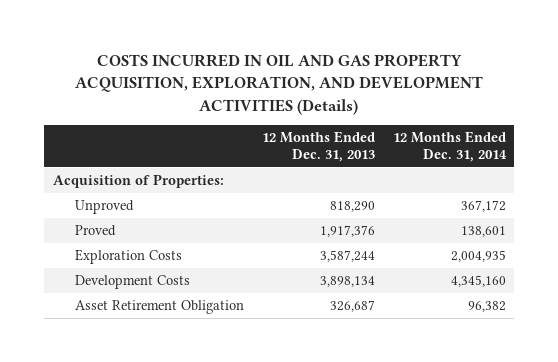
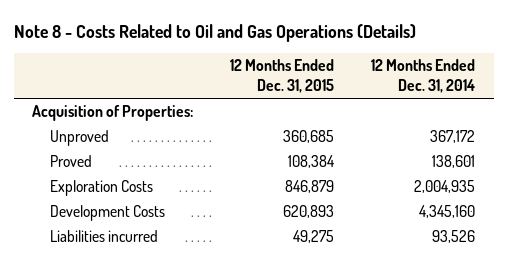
- COSTS INCURRED IN OIL AND GAS PROPERTY ACQUISITION, EXPLORATION, AND DEVELOPMENT ACTIVITIES (Details)
+ Note 8 - Costs Related to Oil and Gas Operations (Details)
- | 12 Months Ended Dec. 31, 2013 | 12 Months Ended Dec. 31, 2014
+ | 12 Months Ended Dec. 31, 2015 | 12 Months Ended Dec. 31, 2014
- Asset Retirement Obligation | 326,687 | 96,382
+ Liabilities incurred | 49,275 | 93,526

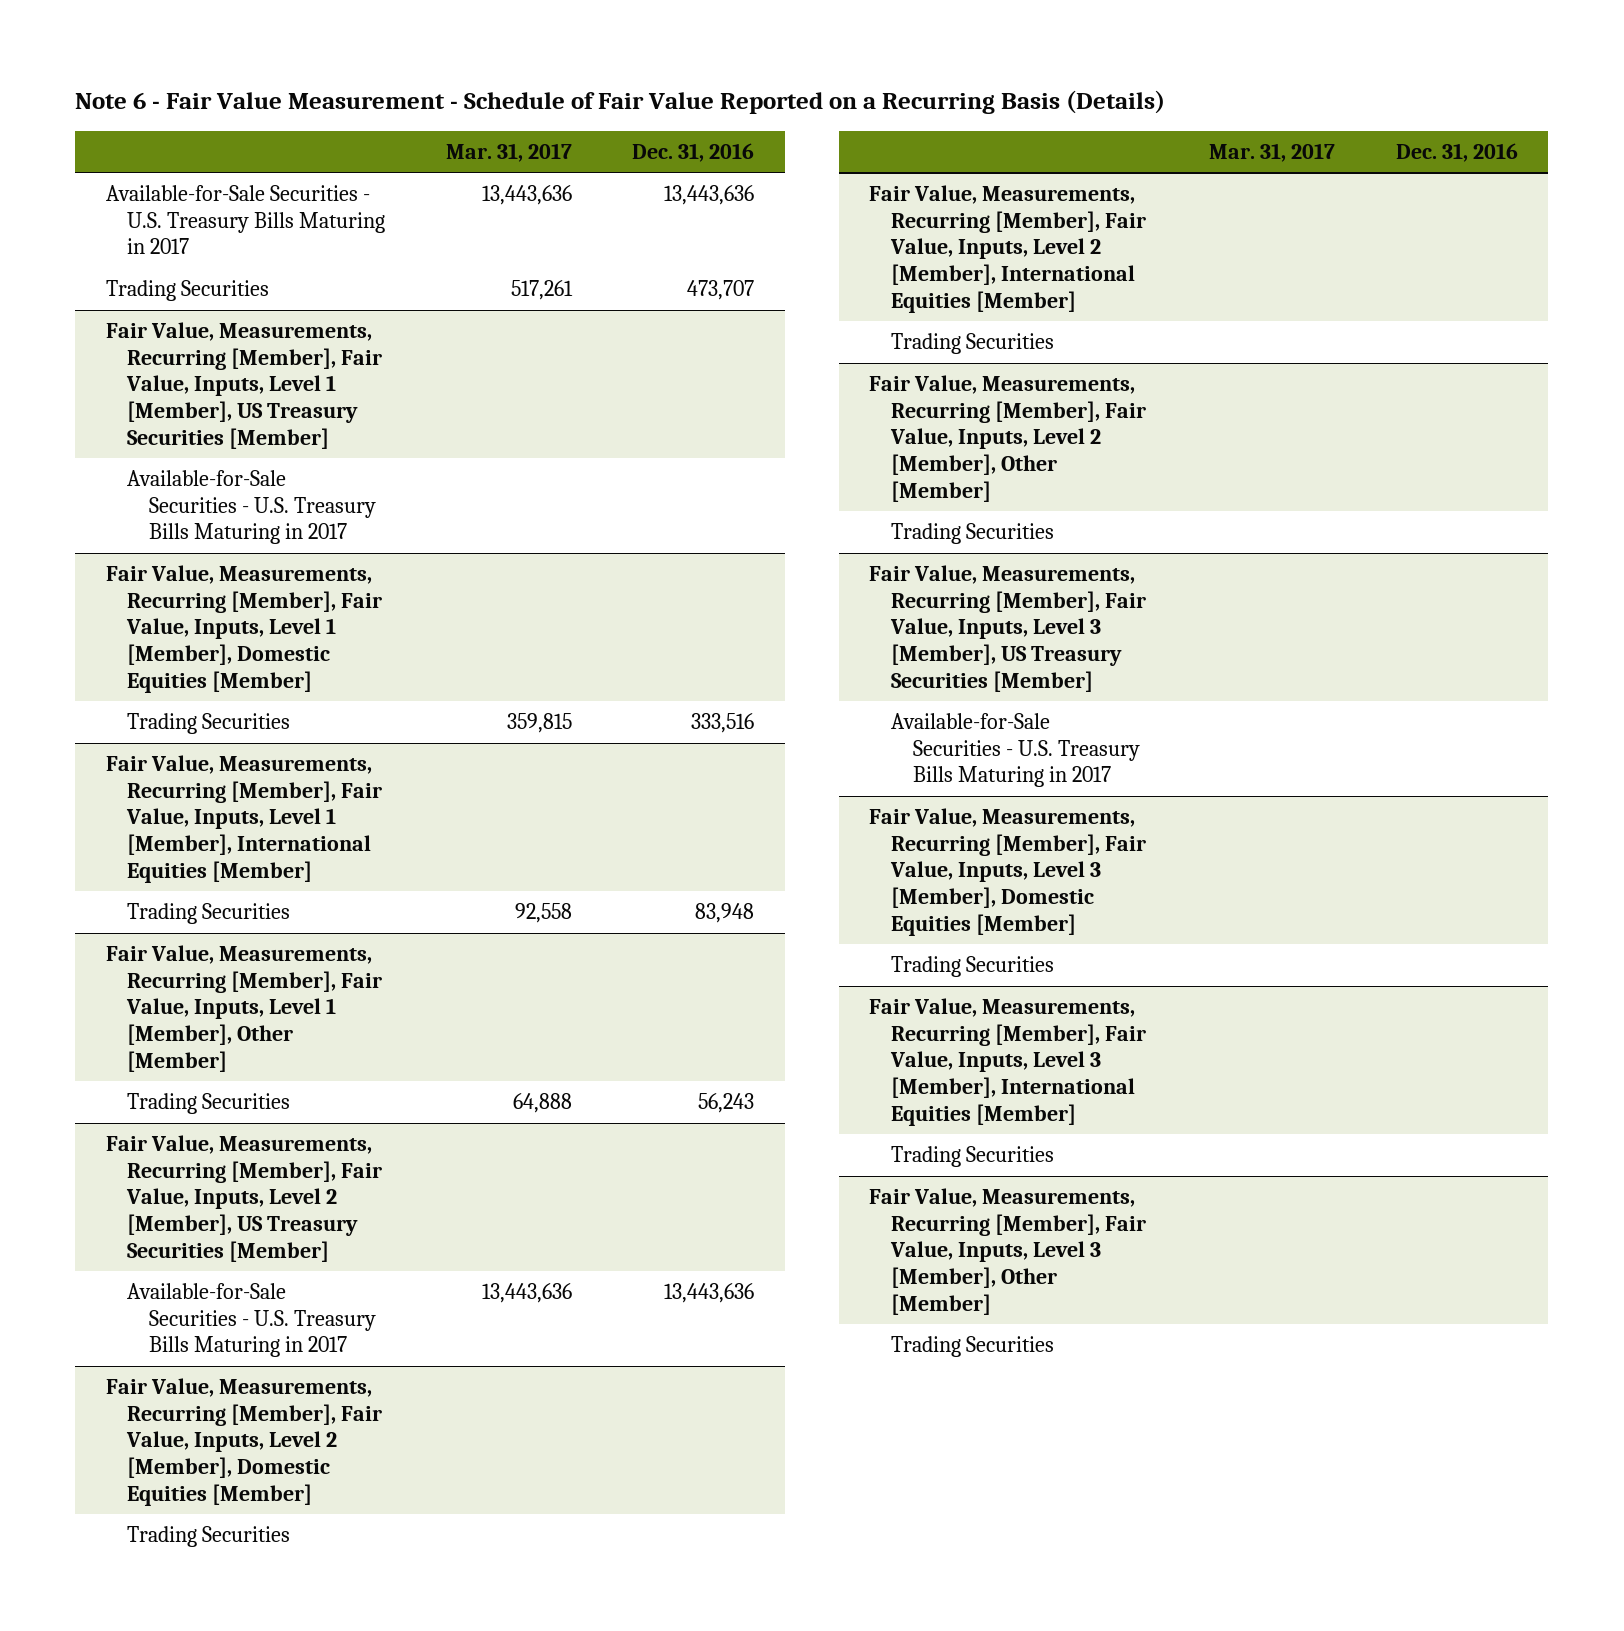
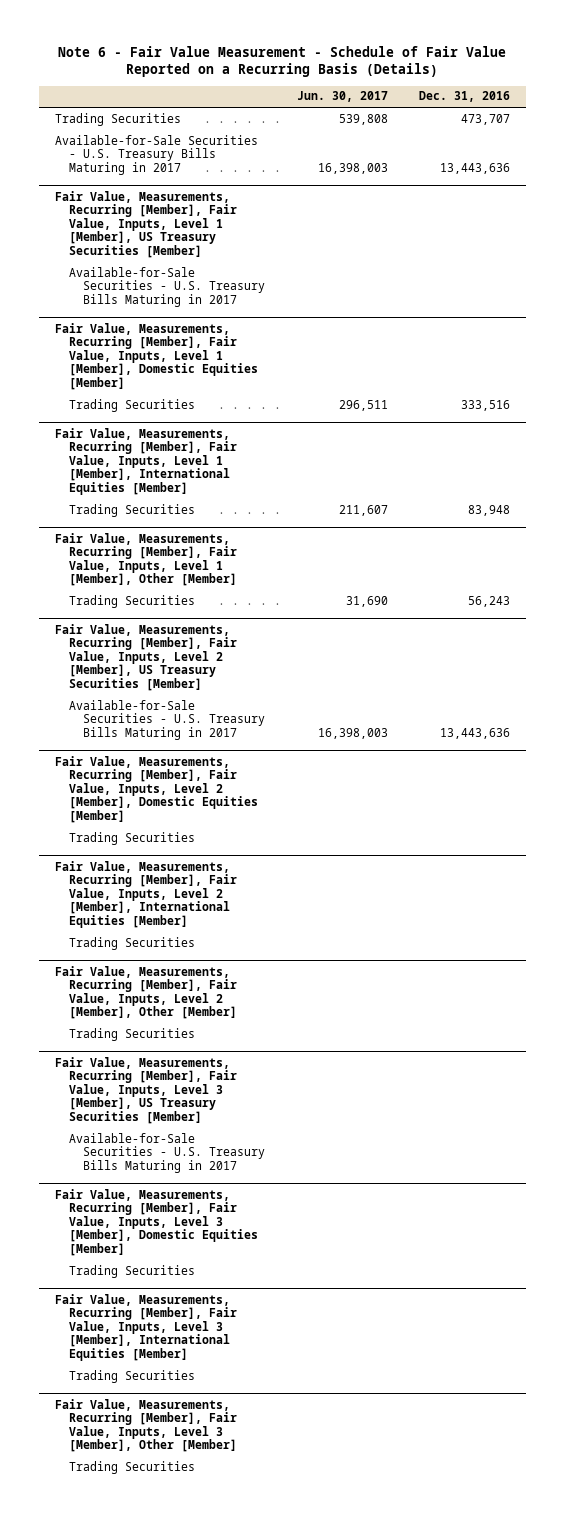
- | Mar. 31, 2017 | Dec. 31, 2016
+ | Jun. 30, 2017 | Dec. 31, 2016
moved down: Available-for-Sale Securities - U.S. Treasury Bills Maturing in 2017 | 16,398,003 | 13,443,636

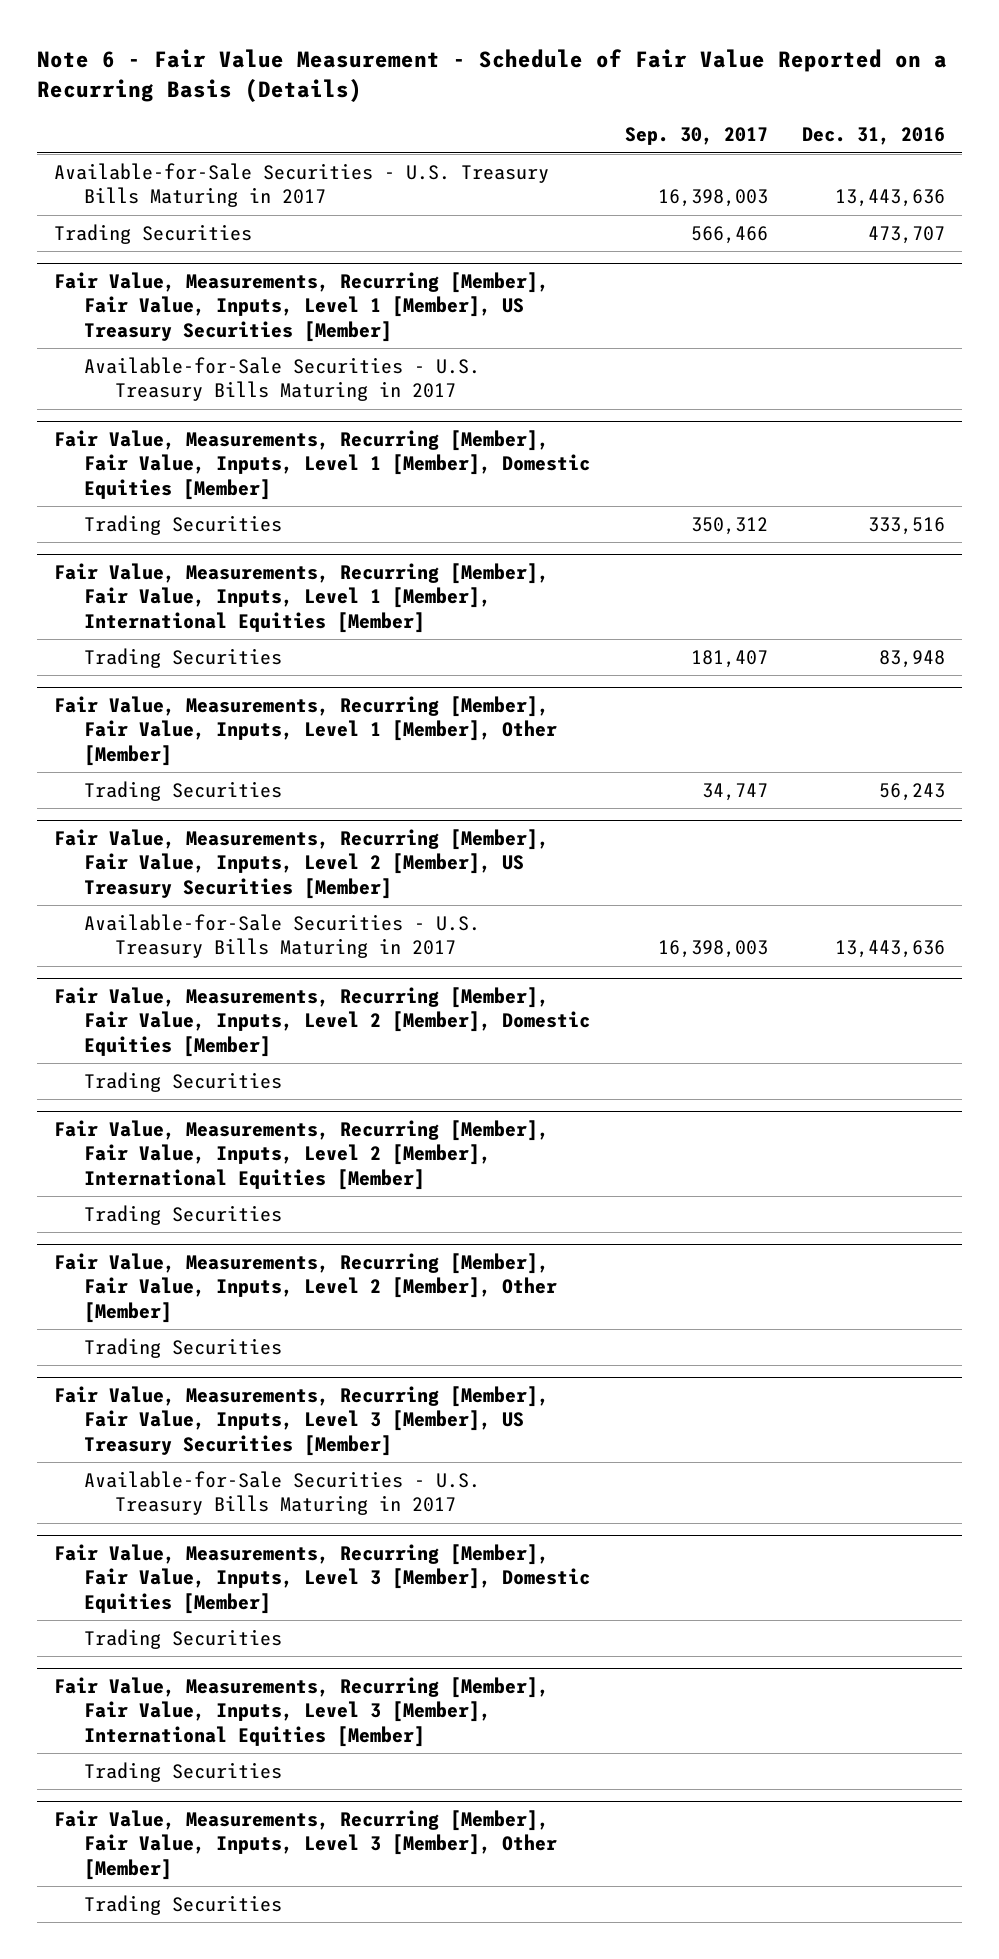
- | Jun. 30, 2017 | Dec. 31, 2016
+ | Sep. 30, 2017 | Dec. 31, 2016
moved down: Trading Securities | 566,466 | 473,707

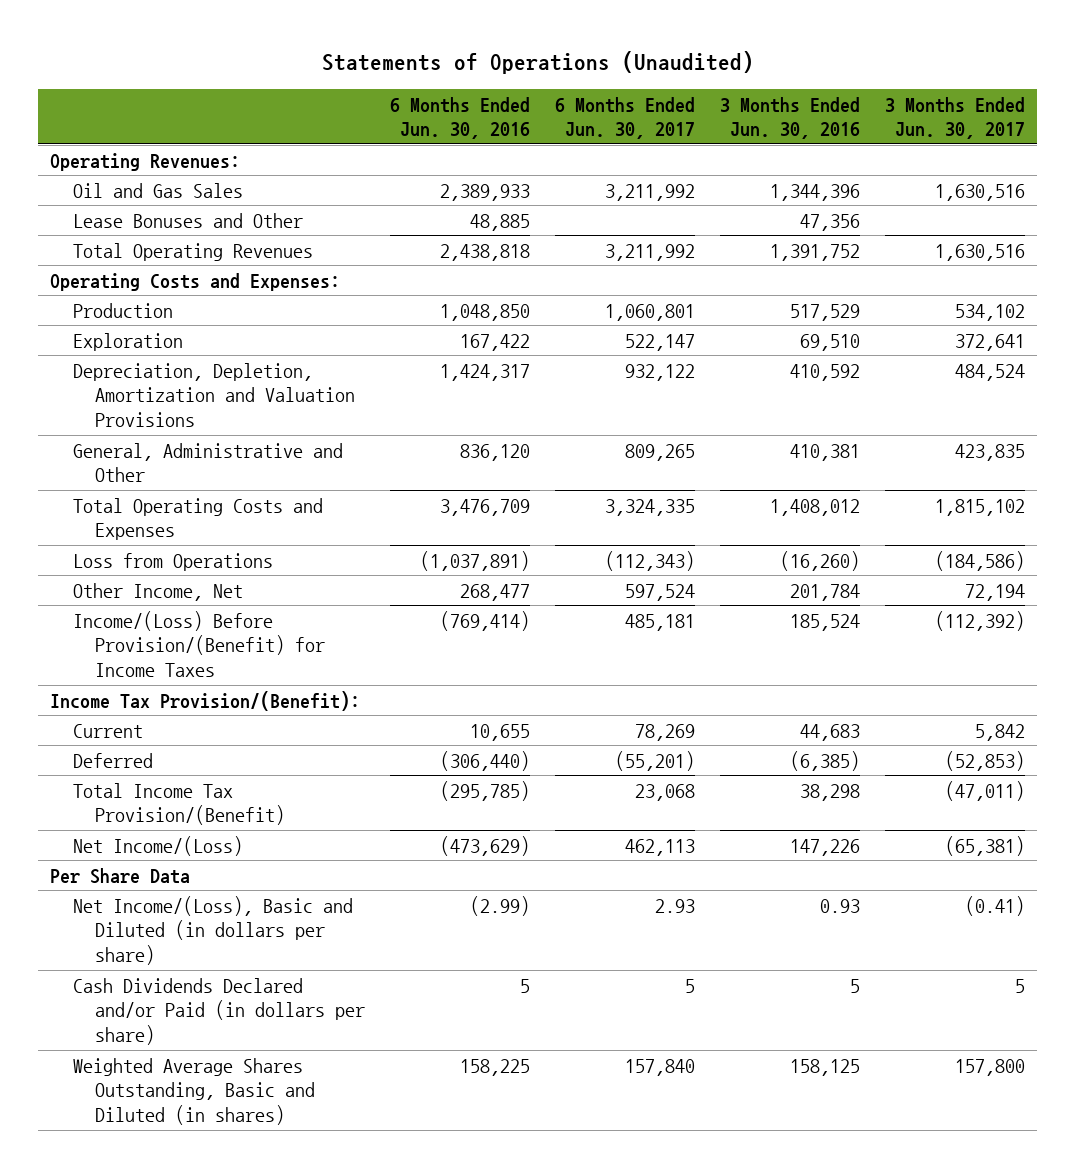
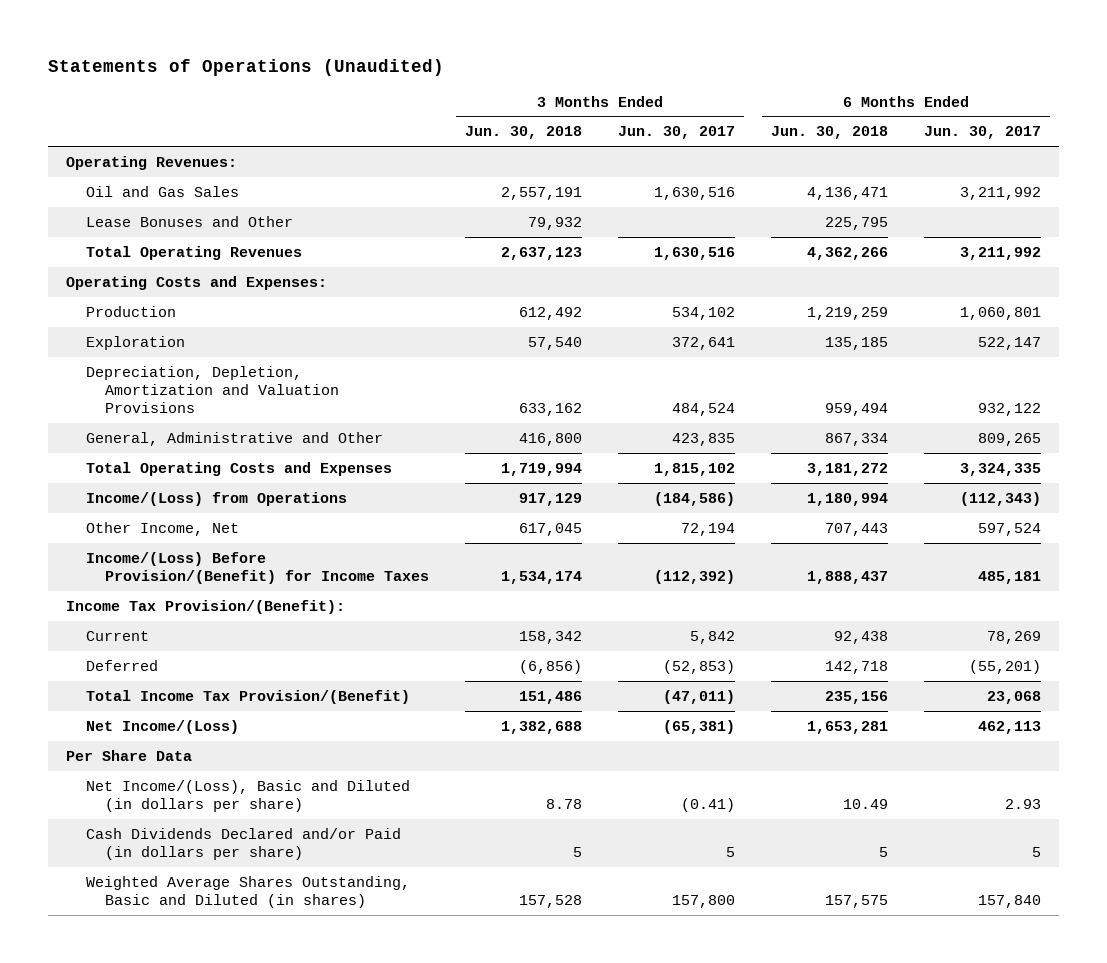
- | 6 Months Ended Jun. 30, 2016 | 6 Months Ended Jun. 30, 2017 | 3 Months Ended Jun. 30, 2016 | 3 Months Ended Jun. 30, 2017
+ | 3 Months Ended Jun. 30, 2018 | 3 Months Ended Jun. 30, 2017 | 6 Months Ended Jun. 30, 2018 | 6 Months Ended Jun. 30, 2017
- Loss from Operations | (1,037,891) | (112,343) | (16,260) | (184,586)
+ Income/(Loss) from Operations | 917,129 | (184,586) | 1,180,994 | (112,343)

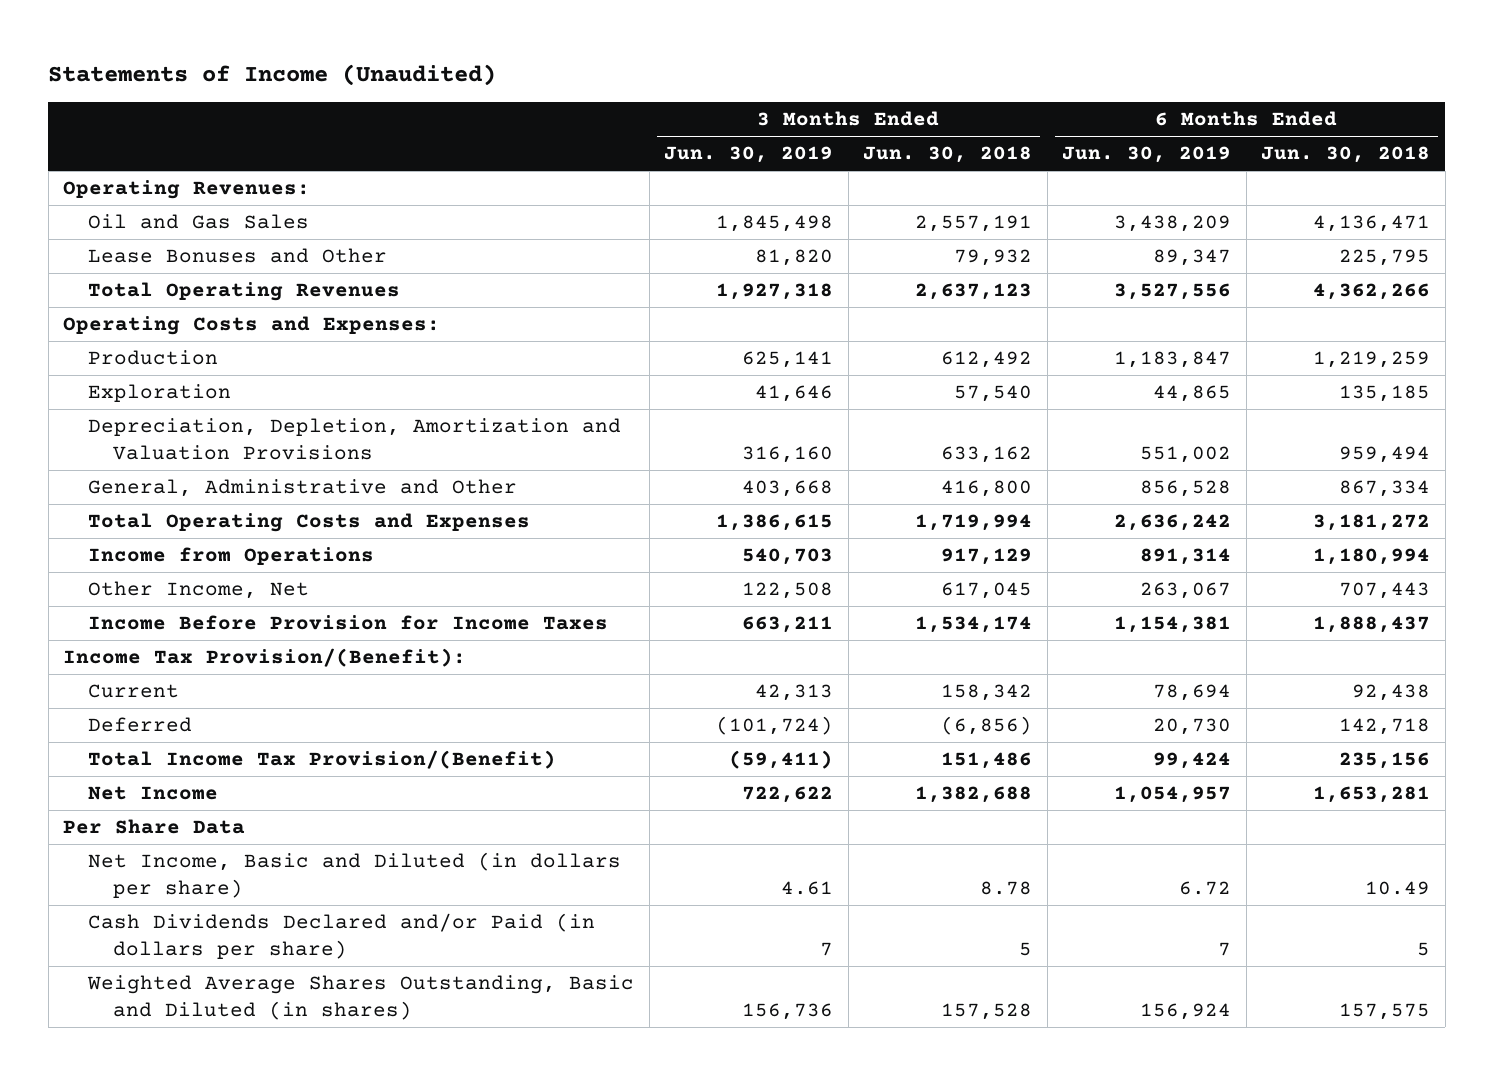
- Statements of Operations (Unaudited)
+ Statements of Income (Unaudited)
- | 3 Months Ended Jun. 30, 2018 | 3 Months Ended Jun. 30, 2017 | 6 Months Ended Jun. 30, 2018 | 6 Months Ended Jun. 30, 2017
+ | 3 Months Ended Jun. 30, 2019 | 3 Months Ended Jun. 30, 2018 | 6 Months Ended Jun. 30, 2019 | 6 Months Ended Jun. 30, 2018
- Income/(Loss) from Operations | 917,129 | (184,586) | 1,180,994 | (112,343)
+ Income from Operations | 540,703 | 917,129 | 891,314 | 1,180,994
- Income/(Loss) Before Provision/(Benefit) for Income Taxes | 1,534,174 | (112,392) | 1,888,437 | 485,181
+ Income Before Provision for Income Taxes | 663,211 | 1,534,174 | 1,154,381 | 1,888,437
- Net Income/(Loss) | 1,382,688 | (65,381) | 1,653,281 | 462,113
+ Net Income | 722,622 | 1,382,688 | 1,054,957 | 1,653,281
- Net Income/(Loss), Basic and Diluted (in dollars per share) | 8.78 | (0.41) | 10.49 | 2.93
+ Net Income, Basic and Diluted (in dollars per share) | 4.61 | 8.78 | 6.72 | 10.49

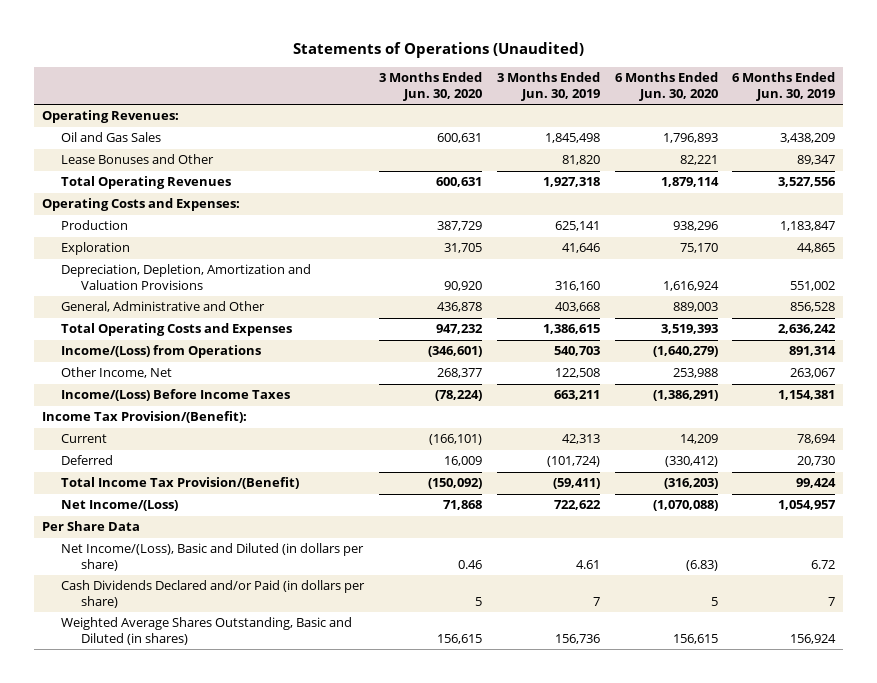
- Statements of Income (Unaudited)
+ Statements of Operations (Unaudited)
- | 3 Months Ended Jun. 30, 2019 | 3 Months Ended Jun. 30, 2018 | 6 Months Ended Jun. 30, 2019 | 6 Months Ended Jun. 30, 2018
+ | 3 Months Ended Jun. 30, 2020 | 3 Months Ended Jun. 30, 2019 | 6 Months Ended Jun. 30, 2020 | 6 Months Ended Jun. 30, 2019
- Income from Operations | 540,703 | 917,129 | 891,314 | 1,180,994
+ Income/(Loss) from Operations | (346,601) | 540,703 | (1,640,279) | 891,314
- Income Before Provision for Income Taxes | 663,211 | 1,534,174 | 1,154,381 | 1,888,437
+ Income/(Loss) Before Income Taxes | (78,224) | 663,211 | (1,386,291) | 1,154,381
- Net Income | 722,622 | 1,382,688 | 1,054,957 | 1,653,281
+ Net Income/(Loss) | 71,868 | 722,622 | (1,070,088) | 1,054,957
- Net Income, Basic and Diluted (in dollars per share) | 4.61 | 8.78 | 6.72 | 10.49
+ Net Income/(Loss), Basic and Diluted (in dollars per share) | 0.46 | 4.61 | (6.83) | 6.72

